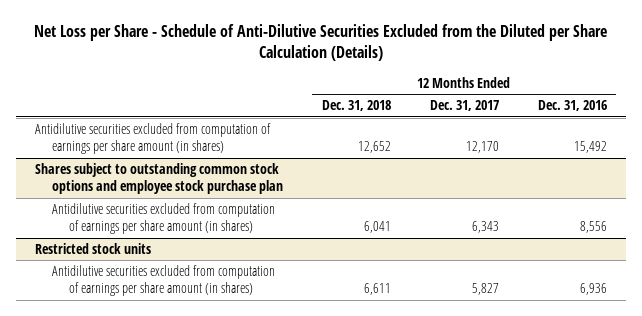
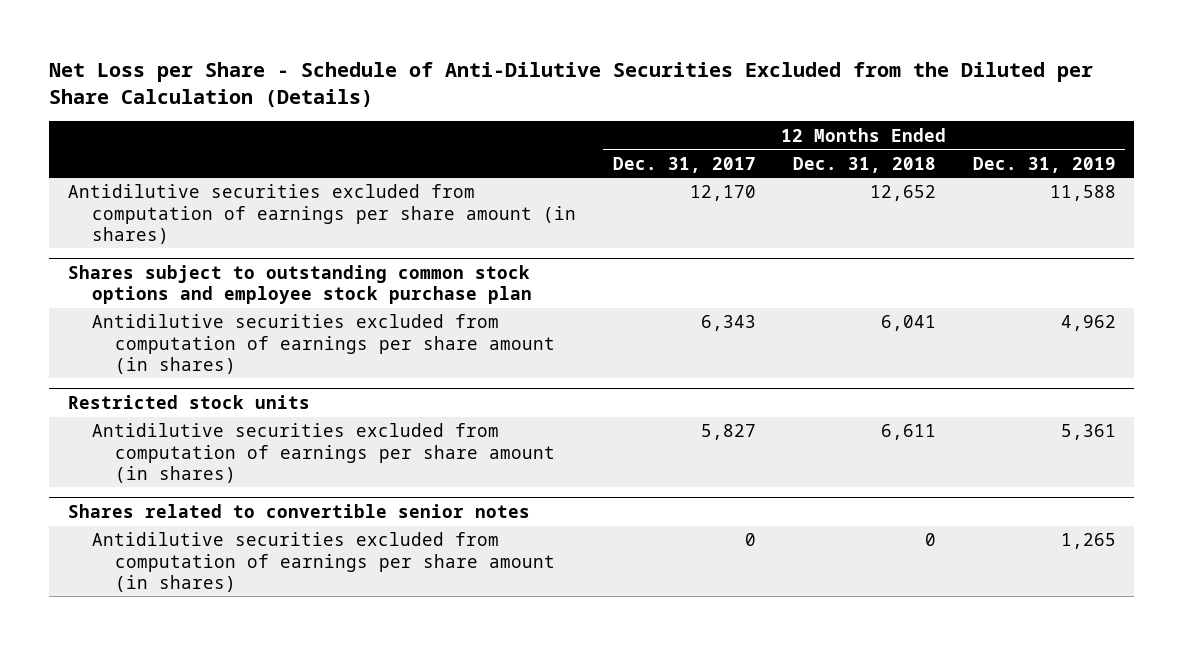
- | 12 Months Ended Dec. 31, 2018 | 12 Months Ended Dec. 31, 2017 | 12 Months Ended Dec. 31, 2016
+ | 12 Months Ended Dec. 31, 2017 | 12 Months Ended Dec. 31, 2018 | 12 Months Ended Dec. 31, 2019
+ Shares related to convertible senior notes
+ Antidilutive securities excluded from computation of earnings per share amount (in shares) | 0 | 0 | 1,265

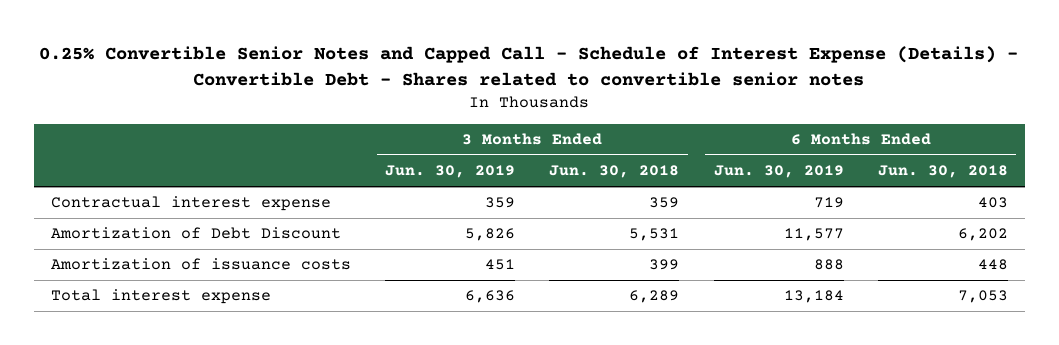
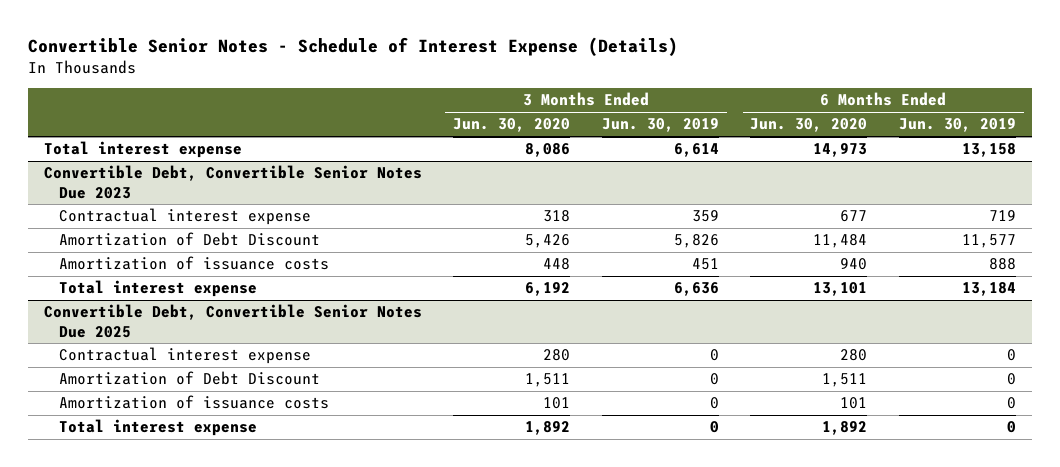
- 0.25% Convertible Senior Notes and Capped Call - Schedule of Interest Expense (Details) - Convertible Debt - Shares related to convertible senior notes
+ Convertible Senior Notes - Schedule of Interest Expense (Details)
- | 3 Months Ended Jun. 30, 2019 | 3 Months Ended Jun. 30, 2018 | 6 Months Ended Jun. 30, 2019 | 6 Months Ended Jun. 30, 2018
+ | 3 Months Ended Jun. 30, 2020 | 3 Months Ended Jun. 30, 2019 | 6 Months Ended Jun. 30, 2020 | 6 Months Ended Jun. 30, 2019
+ Total interest expense | 8,086 | 6,614 | 14,973 | 13,158
+ Convertible Debt, Convertible Senior Notes Due 2023
+ Convertible Debt, Convertible Senior Notes Due 2025
+ Contractual interest expense | 280 | 0 | 280 | 0
+ Amortization of Debt Discount | 1,511 | 0 | 1,511 | 0
+ Amortization of issuance costs | 101 | 0 | 101 | 0
+ Total interest expense | 1,892 | 0 | 1,892 | 0

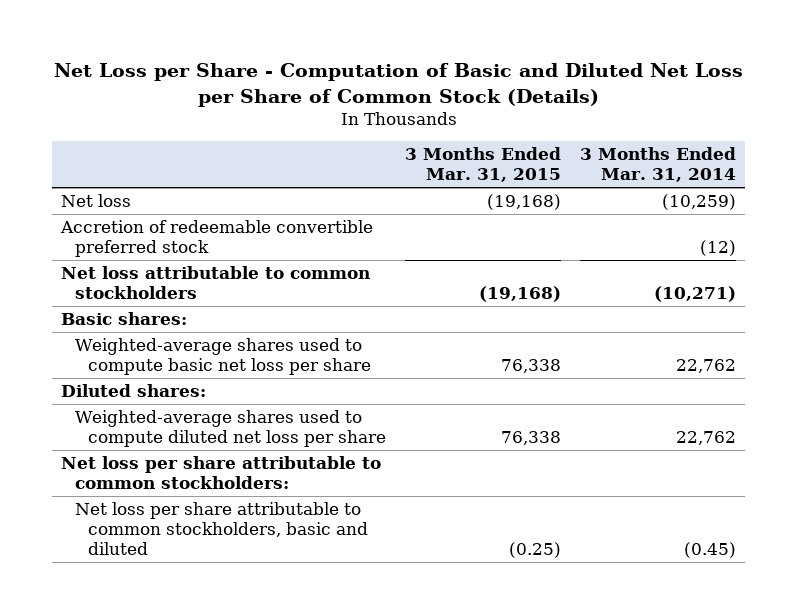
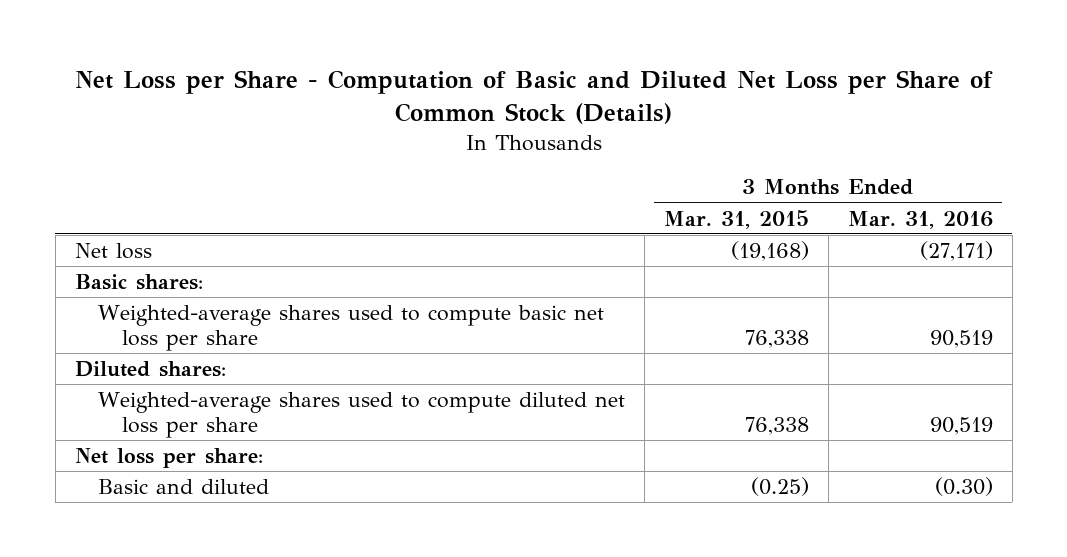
- | 3 Months Ended Mar. 31, 2015 | 3 Months Ended Mar. 31, 2014
+ | 3 Months Ended Mar. 31, 2015 | 3 Months Ended Mar. 31, 2016
- Accretion of redeemable convertible preferred stock | | (12)
- Net loss attributable to common stockholders | (19,168) | (10,271)
- Net loss per share attributable to common stockholders:
- Net loss per share attributable to common stockholders, basic and diluted | (0.25) | (0.45)
+ Net loss per share:
+ Basic and diluted | (0.25) | (0.30)

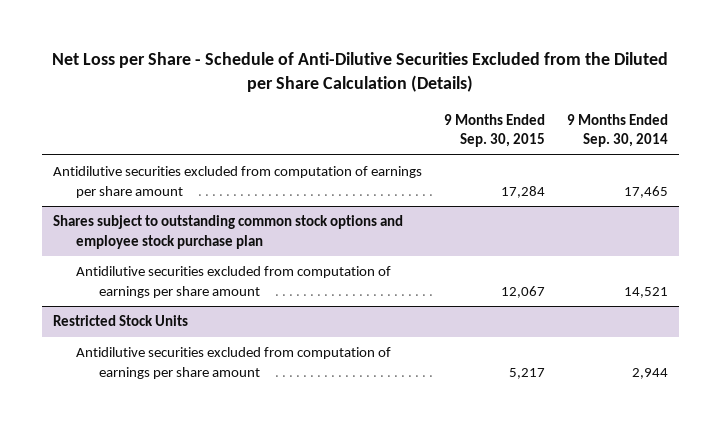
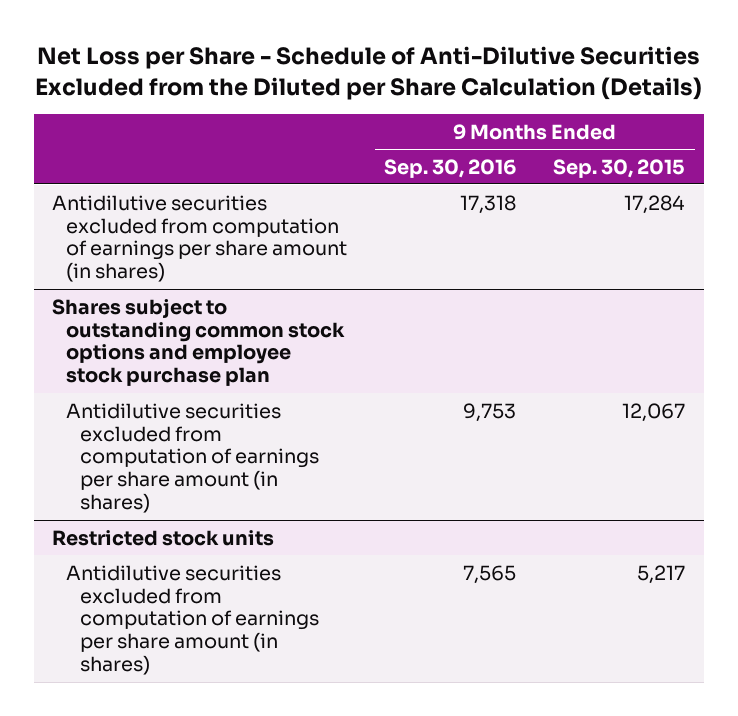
- | 9 Months Ended Sep. 30, 2015 | 9 Months Ended Sep. 30, 2014
+ | 9 Months Ended Sep. 30, 2016 | 9 Months Ended Sep. 30, 2015
- Antidilutive securities excluded from computation of earnings per share amount | 17,284 | 17,465
+ Antidilutive securities excluded from computation of earnings per share amount (in shares) | 17,318 | 17,284
@ Shares subject to outstanding common stock options and employee stock purchase plan
- Antidilutive securities excluded from computation of earnings per share amount | 12,067 | 14,521
- Restricted Stock Units
- Antidilutive securities excluded from computation of earnings per share amount | 5,217 | 2,944
@ Shares subject to outstanding common stock options and employee stock purchase plan
+ Antidilutive securities excluded from computation of earnings per share amount (in shares) | 9,753 | 12,067
+ Restricted stock units
+ Antidilutive securities excluded from computation of earnings per share amount (in shares) | 7,565 | 5,217

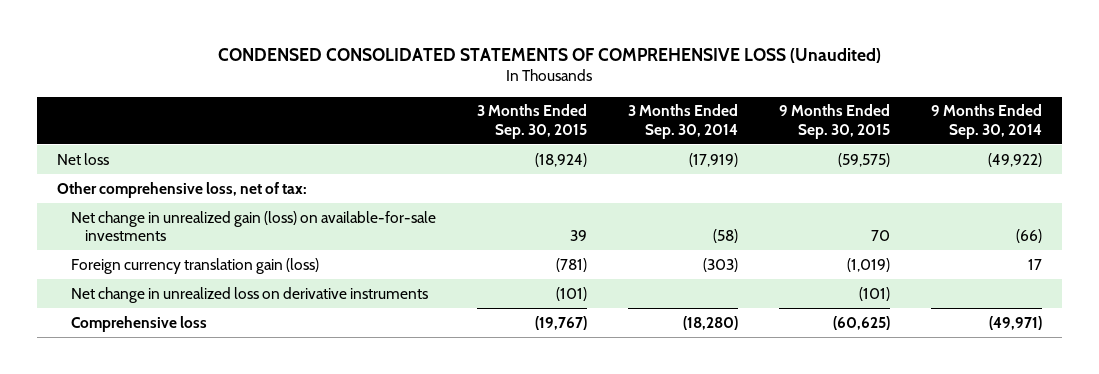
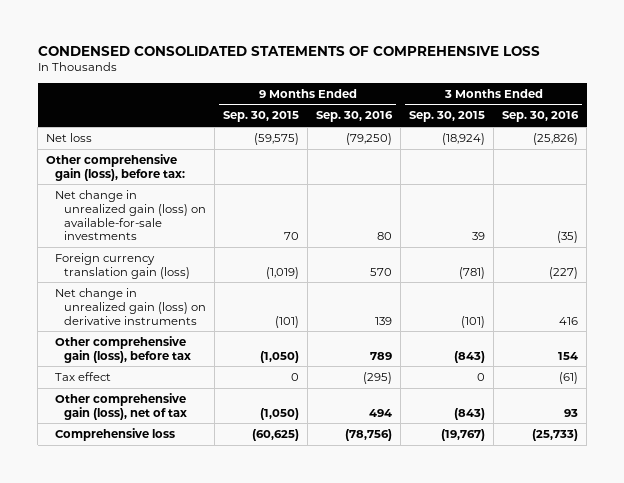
- CONDENSED CONSOLIDATED STATEMENTS OF COMPREHENSIVE LOSS (Unaudited)
+ CONDENSED CONSOLIDATED STATEMENTS OF COMPREHENSIVE LOSS
- | 3 Months Ended Sep. 30, 2015 | 3 Months Ended Sep. 30, 2014 | 9 Months Ended Sep. 30, 2015 | 9 Months Ended Sep. 30, 2014
+ | 9 Months Ended Sep. 30, 2015 | 9 Months Ended Sep. 30, 2016 | 3 Months Ended Sep. 30, 2015 | 3 Months Ended Sep. 30, 2016
- Other comprehensive loss, net of tax:
+ Other comprehensive gain (loss), before tax:
- Net change in unrealized loss on derivative instruments | (101) | | (101) |
+ Net change in unrealized gain (loss) on derivative instruments | (101) | 139 | (101) | 416
+ Other comprehensive gain (loss), before tax | (1,050) | 789 | (843) | 154
+ Tax effect | 0 | (295) | 0 | (61)
+ Other comprehensive gain (loss), net of tax | (1,050) | 494 | (843) | 93

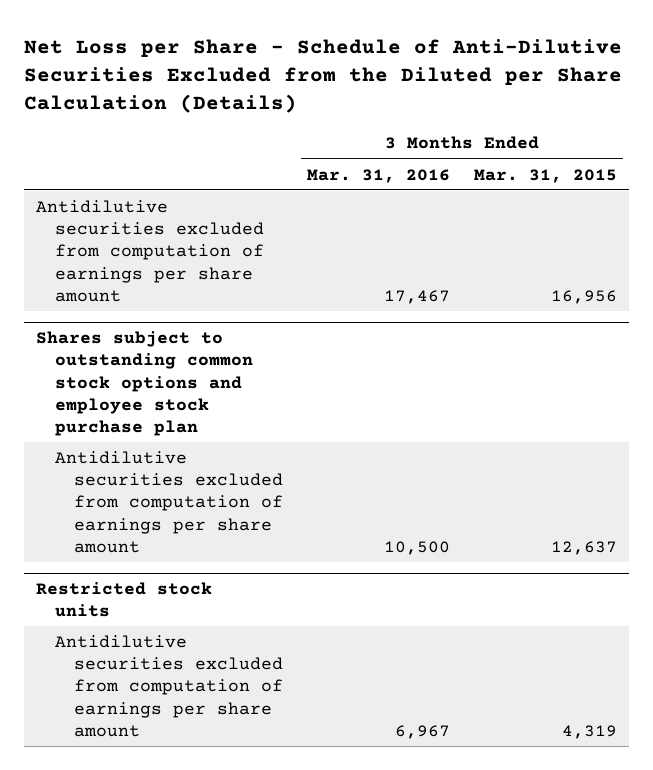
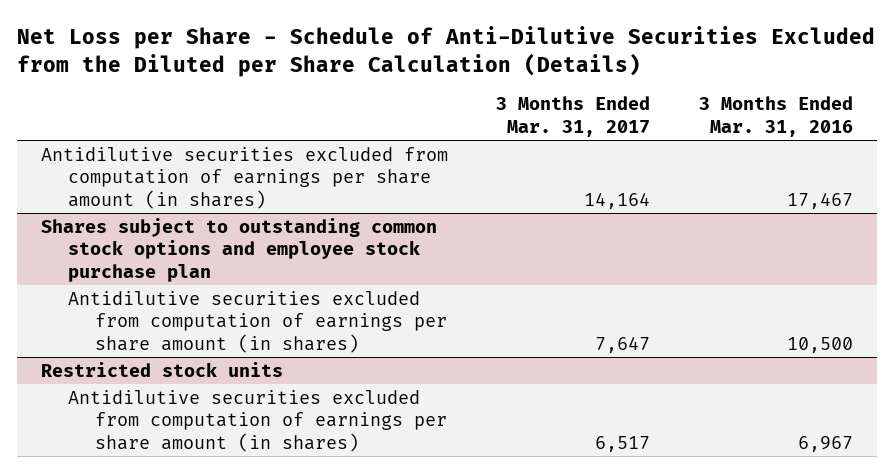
- | 3 Months Ended Mar. 31, 2016 | 3 Months Ended Mar. 31, 2015
+ | 3 Months Ended Mar. 31, 2017 | 3 Months Ended Mar. 31, 2016
- Antidilutive securities excluded from computation of earnings per share amount | 17,467 | 16,956
+ Antidilutive securities excluded from computation of earnings per share amount (in shares) | 14,164 | 17,467
@ Shares subject to outstanding common stock options and employee stock purchase plan
- Antidilutive securities excluded from computation of earnings per share amount | 10,500 | 12,637
+ Antidilutive securities excluded from computation of earnings per share amount (in shares) | 7,647 | 10,500
@ Restricted stock units
- Antidilutive securities excluded from computation of earnings per share amount | 6,967 | 4,319
+ Antidilutive securities excluded from computation of earnings per share amount (in shares) | 6,517 | 6,967

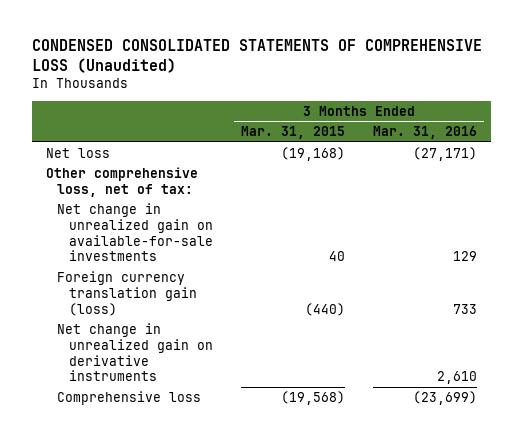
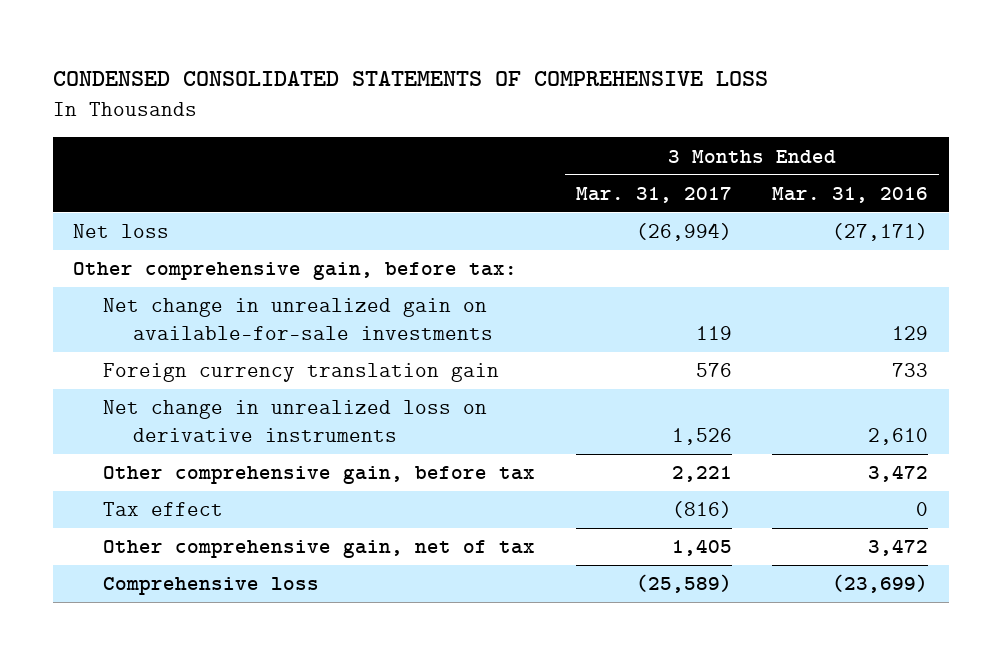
- CONDENSED CONSOLIDATED STATEMENTS OF COMPREHENSIVE LOSS (Unaudited)
+ CONDENSED CONSOLIDATED STATEMENTS OF COMPREHENSIVE LOSS
- | 3 Months Ended Mar. 31, 2015 | 3 Months Ended Mar. 31, 2016
+ | 3 Months Ended Mar. 31, 2017 | 3 Months Ended Mar. 31, 2016
- Other comprehensive loss, net of tax:
+ Other comprehensive gain, before tax:
- Foreign currency translation gain (loss) | (440) | 733
- Net change in unrealized gain on derivative instruments | | 2,610
+ Foreign currency translation gain | 576 | 733
+ Net change in unrealized loss on derivative instruments | 1,526 | 2,610
+ Other comprehensive gain, before tax | 2,221 | 3,472
+ Tax effect | (816) | 0
+ Other comprehensive gain, net of tax | 1,405 | 3,472

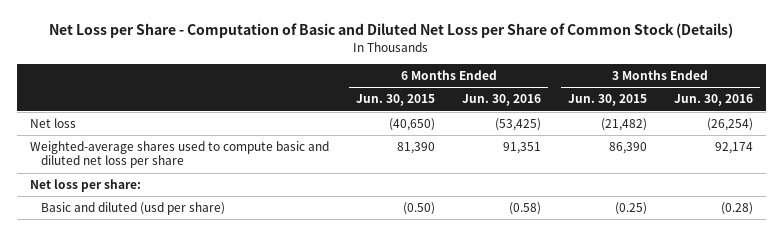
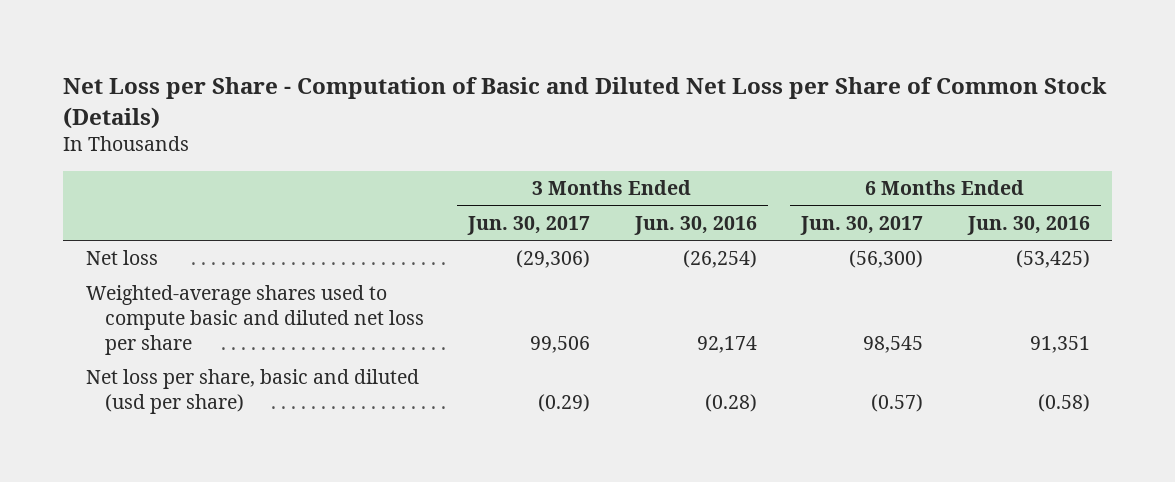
- | 6 Months Ended Jun. 30, 2015 | 6 Months Ended Jun. 30, 2016 | 3 Months Ended Jun. 30, 2015 | 3 Months Ended Jun. 30, 2016
+ | 3 Months Ended Jun. 30, 2017 | 3 Months Ended Jun. 30, 2016 | 6 Months Ended Jun. 30, 2017 | 6 Months Ended Jun. 30, 2016
- Net loss per share:
- Basic and diluted (usd per share) | (0.50) | (0.58) | (0.25) | (0.28)
+ Net loss per share, basic and diluted (usd per share) | (0.29) | (0.28) | (0.57) | (0.58)

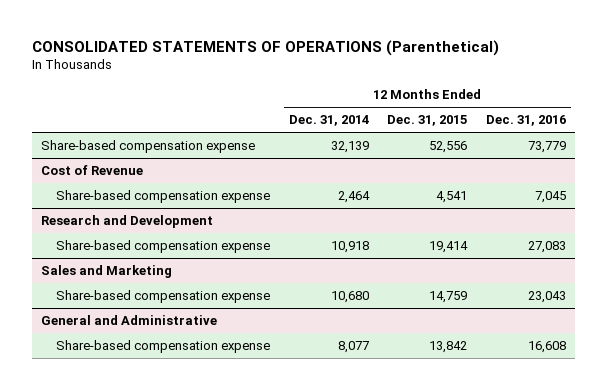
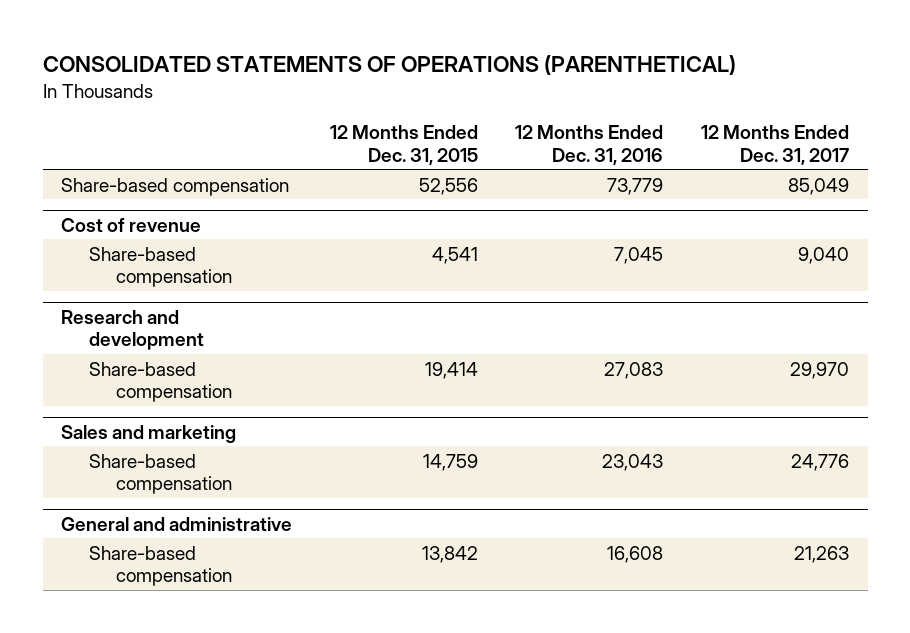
- CONSOLIDATED STATEMENTS OF OPERATIONS (Parenthetical)
+ CONSOLIDATED STATEMENTS OF OPERATIONS (PARENTHETICAL)
- | 12 Months Ended Dec. 31, 2014 | 12 Months Ended Dec. 31, 2015 | 12 Months Ended Dec. 31, 2016
+ | 12 Months Ended Dec. 31, 2015 | 12 Months Ended Dec. 31, 2016 | 12 Months Ended Dec. 31, 2017
- Share-based compensation expense | 32,139 | 52,556 | 73,779
- Cost of Revenue
- Share-based compensation expense | 2,464 | 4,541 | 7,045
- Research and Development
- Share-based compensation expense | 10,918 | 19,414 | 27,083
- Sales and Marketing
- Share-based compensation expense | 10,680 | 14,759 | 23,043
- General and Administrative
- Share-based compensation expense | 8,077 | 13,842 | 16,608
+ Share-based compensation | 52,556 | 73,779 | 85,049
+ Cost of revenue
+ Share-based compensation | 4,541 | 7,045 | 9,040
+ Research and development
+ Share-based compensation | 19,414 | 27,083 | 29,970
+ Sales and marketing
+ Share-based compensation | 14,759 | 23,043 | 24,776
+ General and administrative
+ Share-based compensation | 13,842 | 16,608 | 21,263

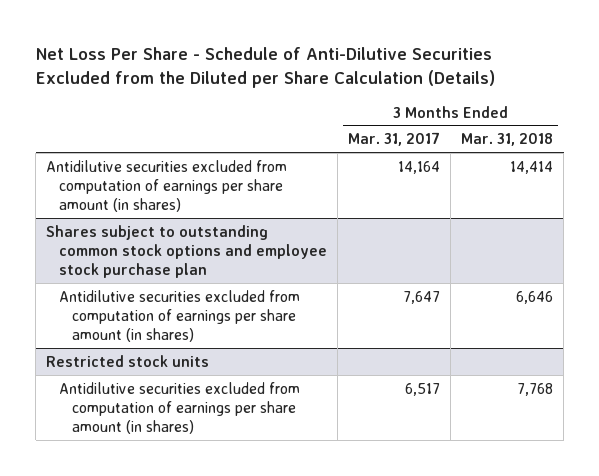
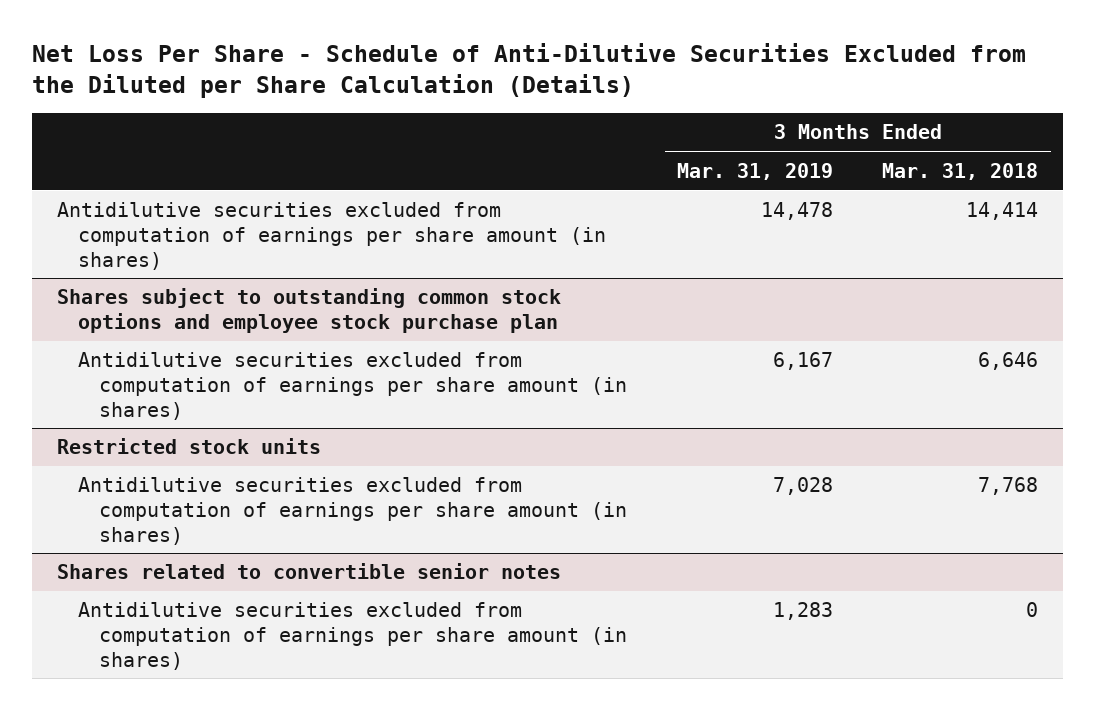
- | 3 Months Ended Mar. 31, 2017 | 3 Months Ended Mar. 31, 2018
+ | 3 Months Ended Mar. 31, 2019 | 3 Months Ended Mar. 31, 2018
+ Shares related to convertible senior notes
+ Antidilutive securities excluded from computation of earnings per share amount (in shares) | 1,283 | 0

